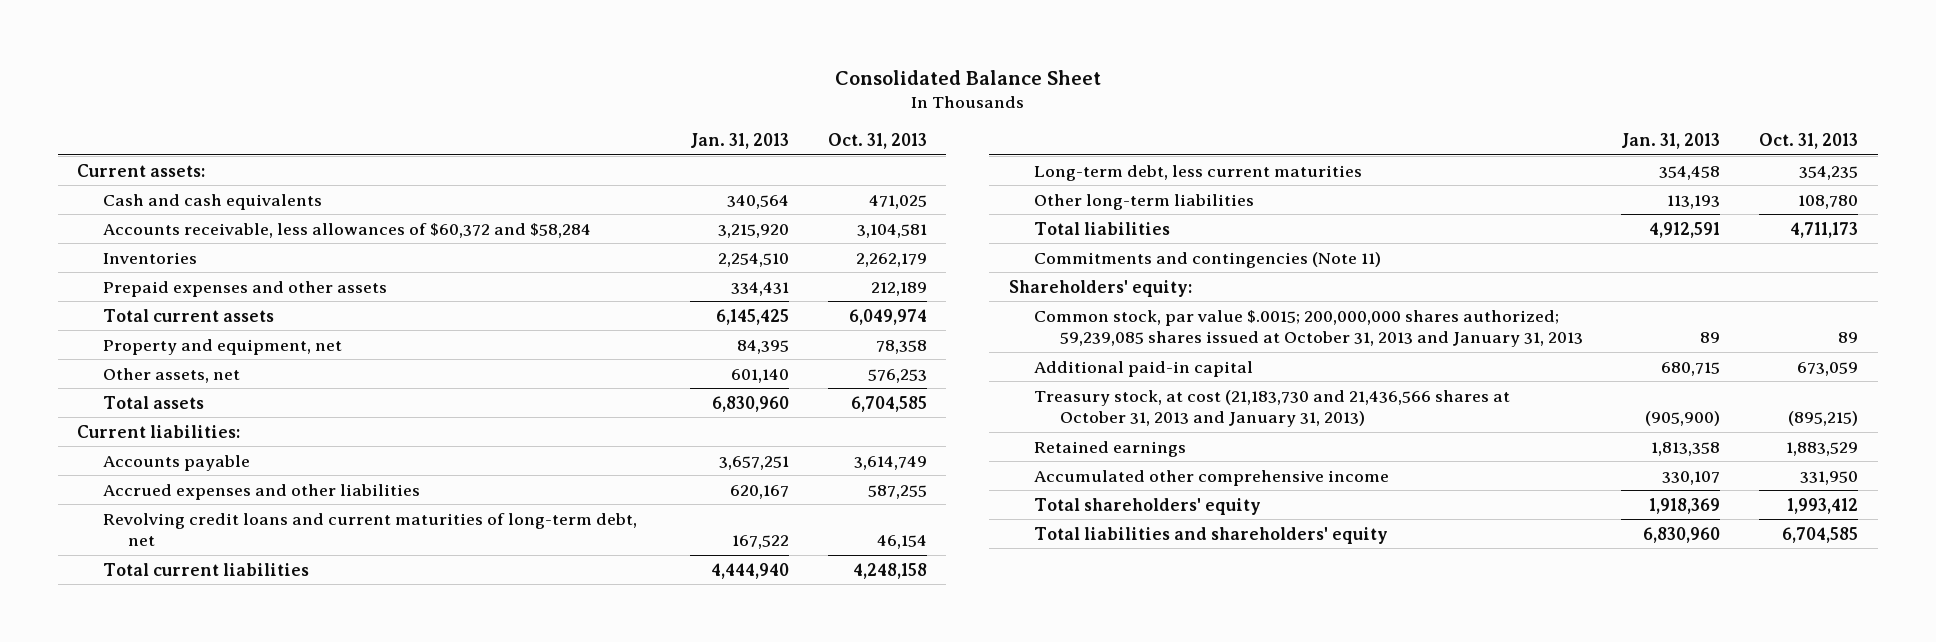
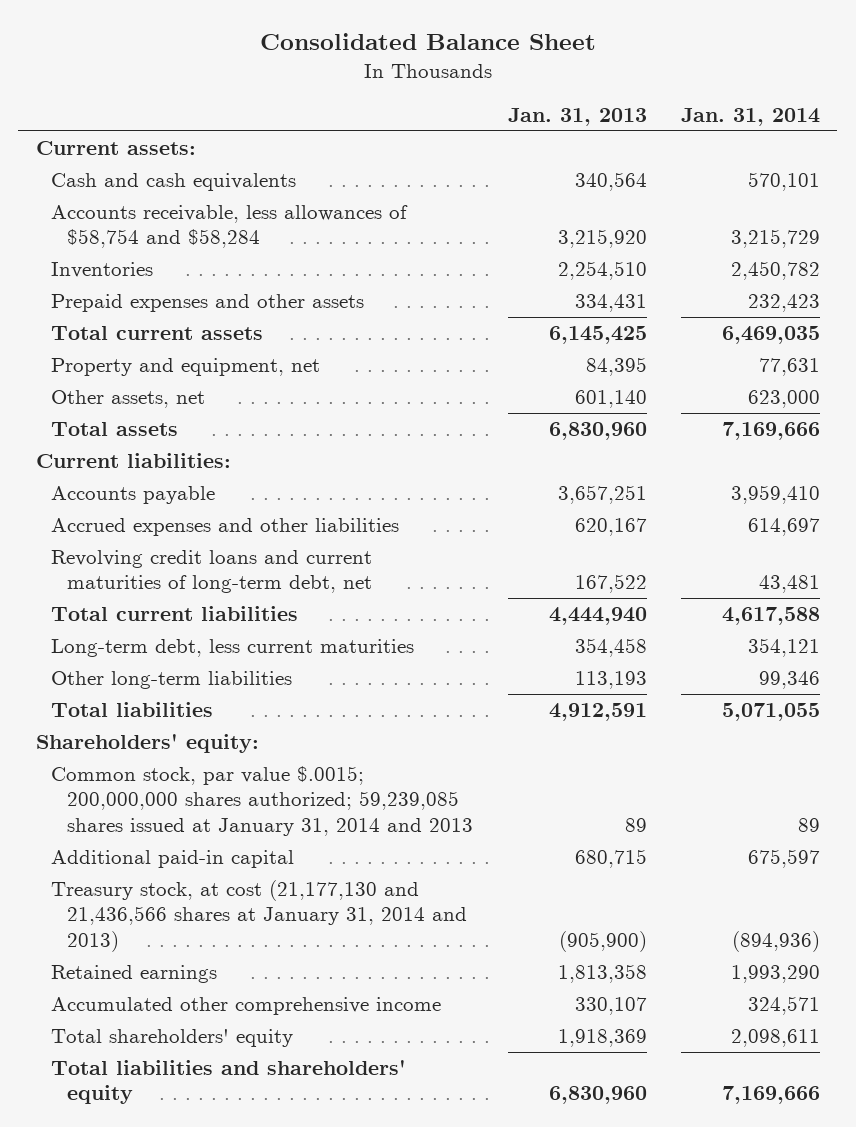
- | Jan. 31, 2013 | Oct. 31, 2013
+ | Jan. 31, 2013 | Jan. 31, 2014
- Accounts receivable, less allowances of $60,372 and $58,284 | 3,215,920 | 3,104,581
+ Accounts receivable, less allowances of $58,754 and $58,284 | 3,215,920 | 3,215,729
- Commitments and contingencies (Note 11)
- Common stock, par value $.0015; 200,000,000 shares authorized; 59,239,085 shares issued at October 31, 2013 and January 31, 2013 | 89 | 89
+ Common stock, par value $.0015; 200,000,000 shares authorized; 59,239,085 shares issued at January 31, 2014 and 2013 | 89 | 89
- Treasury stock, at cost (21,183,730 and 21,436,566 shares at October 31, 2013 and January 31, 2013) | (905,900) | (895,215)
+ Treasury stock, at cost (21,177,130 and 21,436,566 shares at January 31, 2014 and 2013) | (905,900) | (894,936)

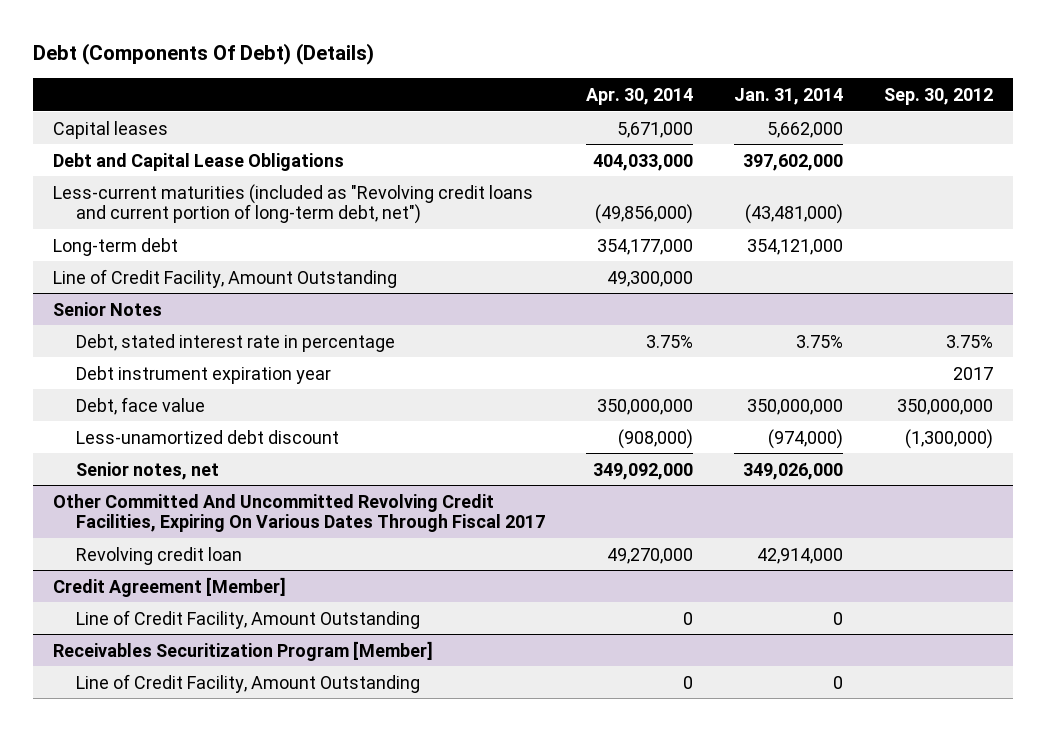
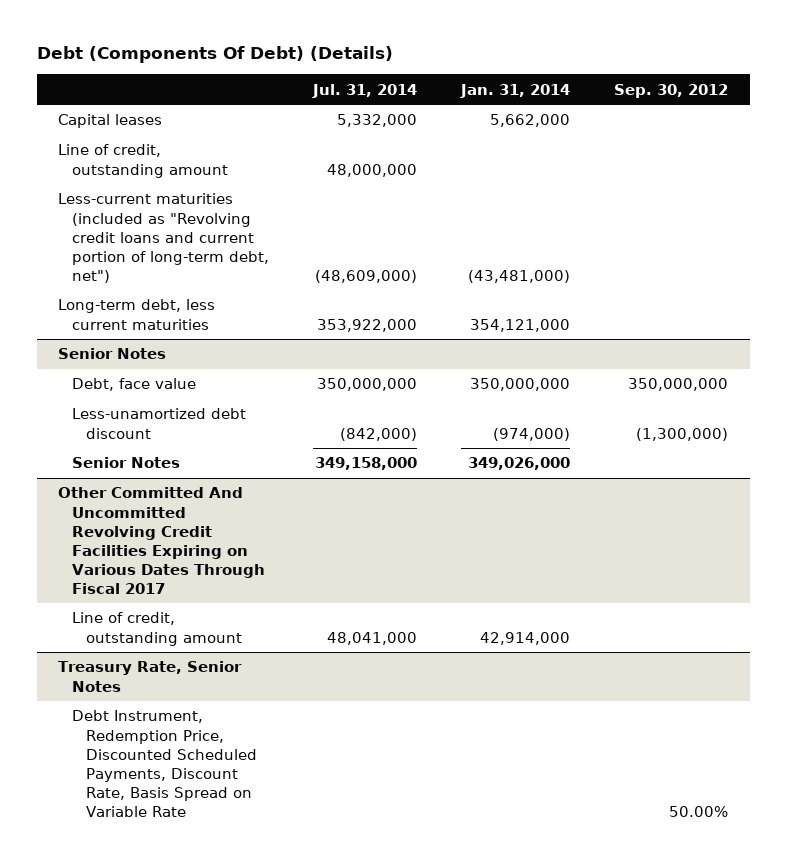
- | Apr. 30, 2014 | Jan. 31, 2014 | Sep. 30, 2012
+ | Jul. 31, 2014 | Jan. 31, 2014 | Sep. 30, 2012
- Debt and Capital Lease Obligations | 404,033,000 | 397,602,000 |
+ Line of credit, outstanding amount | 48,000,000 | |
- Long-term debt | 354,177,000 | 354,121,000 |
- Line of Credit Facility, Amount Outstanding | 49,300,000 | |
+ Long-term debt, less current maturities | 353,922,000 | 354,121,000 |
@ Senior Notes
- Debt, stated interest rate in percentage | 3.75% | 3.75% | 3.75%
- Debt instrument expiration year | | | 2017
- Senior notes, net | 349,092,000 | 349,026,000 |
- Other Committed And Uncommitted Revolving Credit Facilities, Expiring On Various Dates Through Fiscal 2017
- Revolving credit loan | 49,270,000 | 42,914,000 |
- Credit Agreement [Member]
- Line of Credit Facility, Amount Outstanding | 0 | 0 |
- Receivables Securitization Program [Member]
- Line of Credit Facility, Amount Outstanding | 0 | 0 |
@ Senior Notes
+ Senior Notes | 349,158,000 | 349,026,000 |
+ Other Committed And Uncommitted Revolving Credit Facilities Expiring on Various Dates Through Fiscal 2017
+ Line of credit, outstanding amount | 48,041,000 | 42,914,000 |
+ Treasury Rate, Senior Notes
+ Debt Instrument, Redemption Price, Discounted Scheduled Payments, Discount Rate, Basis Spread on Variable Rate | | | 50.00%

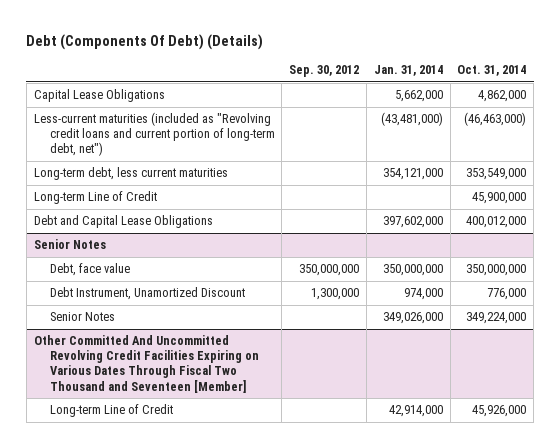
- | Jul. 31, 2014 | Jan. 31, 2014 | Sep. 30, 2012
+ | Sep. 30, 2012 | Jan. 31, 2014 | Oct. 31, 2014
- Capital leases | 5,332,000 | 5,662,000 |
- Line of credit, outstanding amount | 48,000,000 | |
+ Capital Lease Obligations | | 5,662,000 | 4,862,000
+ Long-term Line of Credit | | | 45,900,000
+ Debt and Capital Lease Obligations | | 397,602,000 | 400,012,000
@ Senior Notes
- Less-unamortized debt discount | (842,000) | (974,000) | (1,300,000)
+ Debt Instrument, Unamortized Discount | 1,300,000 | 974,000 | 776,000
- Other Committed And Uncommitted Revolving Credit Facilities Expiring on Various Dates Through Fiscal 2017
- Line of credit, outstanding amount | 48,041,000 | 42,914,000 |
- Treasury Rate, Senior Notes
- Debt Instrument, Redemption Price, Discounted Scheduled Payments, Discount Rate, Basis Spread on Variable Rate | | | 50.00%
+ Other Committed And Uncommitted Revolving Credit Facilities Expiring on Various Dates Through Fiscal Two Thousand and Seventeen [Member]
+ Long-term Line of Credit | | 42,914,000 | 45,926,000

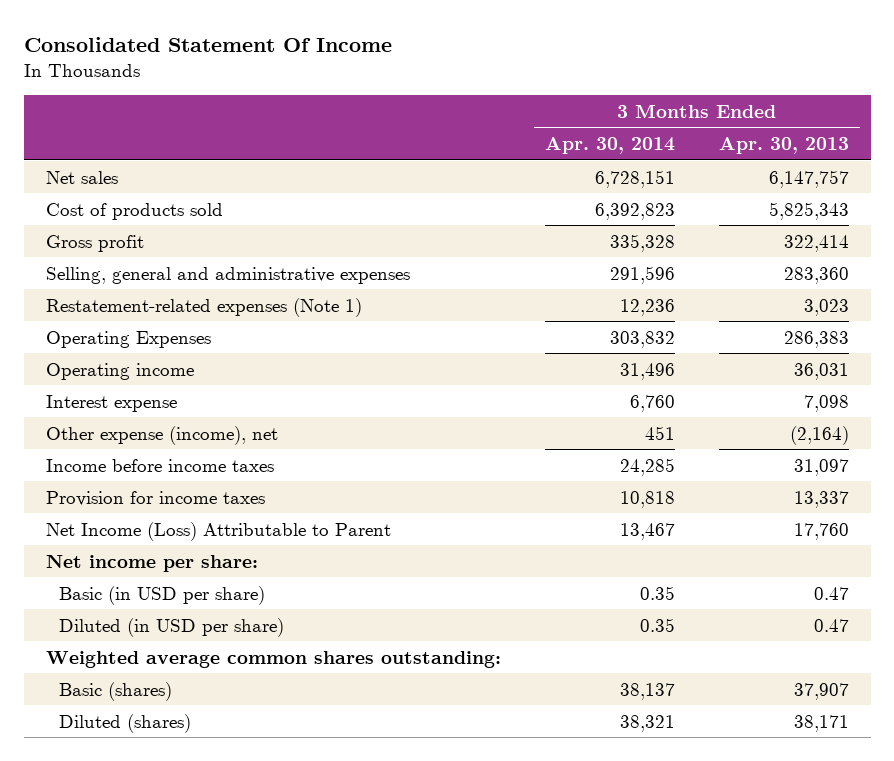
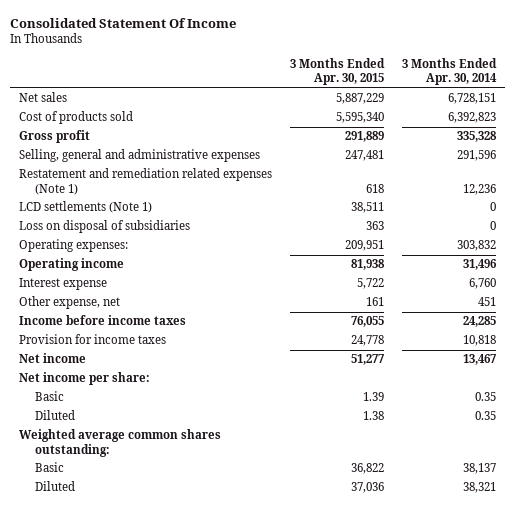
- | 3 Months Ended Apr. 30, 2014 | 3 Months Ended Apr. 30, 2013
+ | 3 Months Ended Apr. 30, 2015 | 3 Months Ended Apr. 30, 2014
- Restatement-related expenses (Note 1) | 12,236 | 3,023
- Operating Expenses | 303,832 | 286,383
+ Restatement and remediation related expenses (Note 1) | 618 | 12,236
+ LCD settlements (Note 1) | 38,511 | 0
+ Loss on disposal of subsidiaries | 363 | 0
+ Operating expenses: | 209,951 | 303,832
- Other expense (income), net | 451 | (2,164)
+ Other expense, net | 161 | 451
- Net Income (Loss) Attributable to Parent | 13,467 | 17,760
+ Net income | 51,277 | 13,467
- Basic (in USD per share) | 0.35 | 0.47
- Diluted (in USD per share) | 0.35 | 0.47
+ Basic | 1.39 | 0.35
+ Diluted | 1.38 | 0.35
- Basic (shares) | 38,137 | 37,907
- Diluted (shares) | 38,321 | 38,171
+ Basic | 36,822 | 38,137
+ Diluted | 37,036 | 38,321

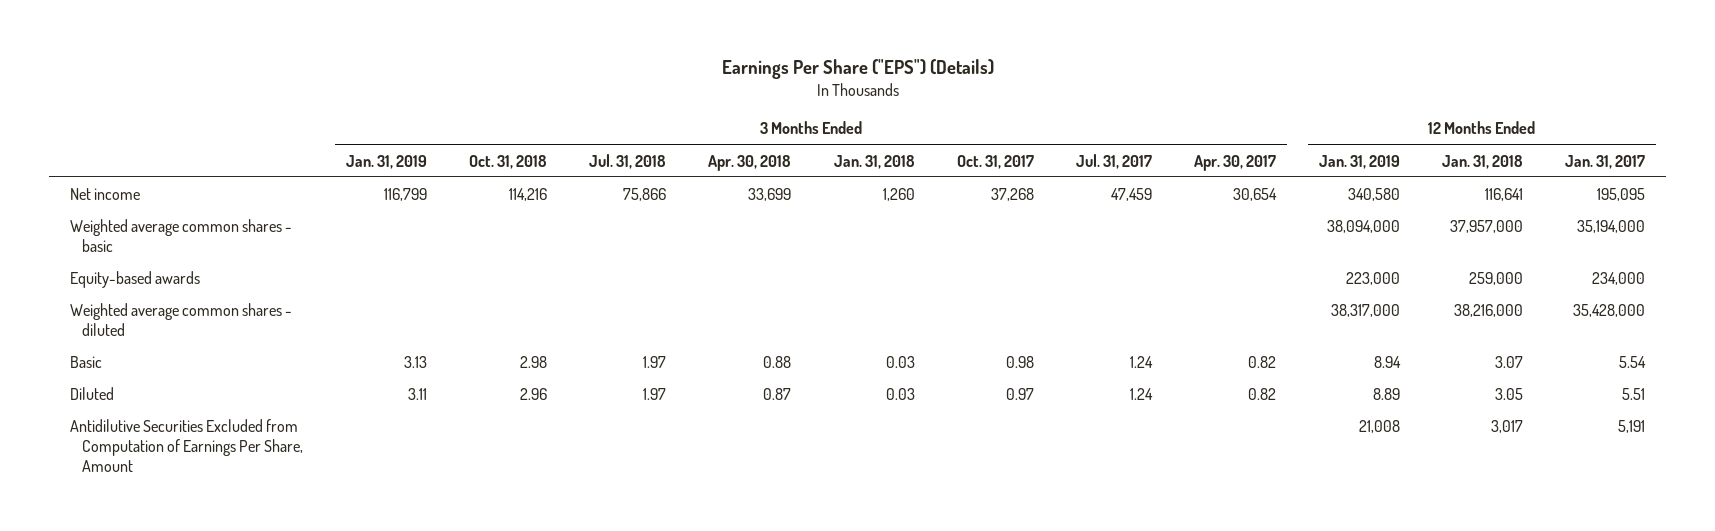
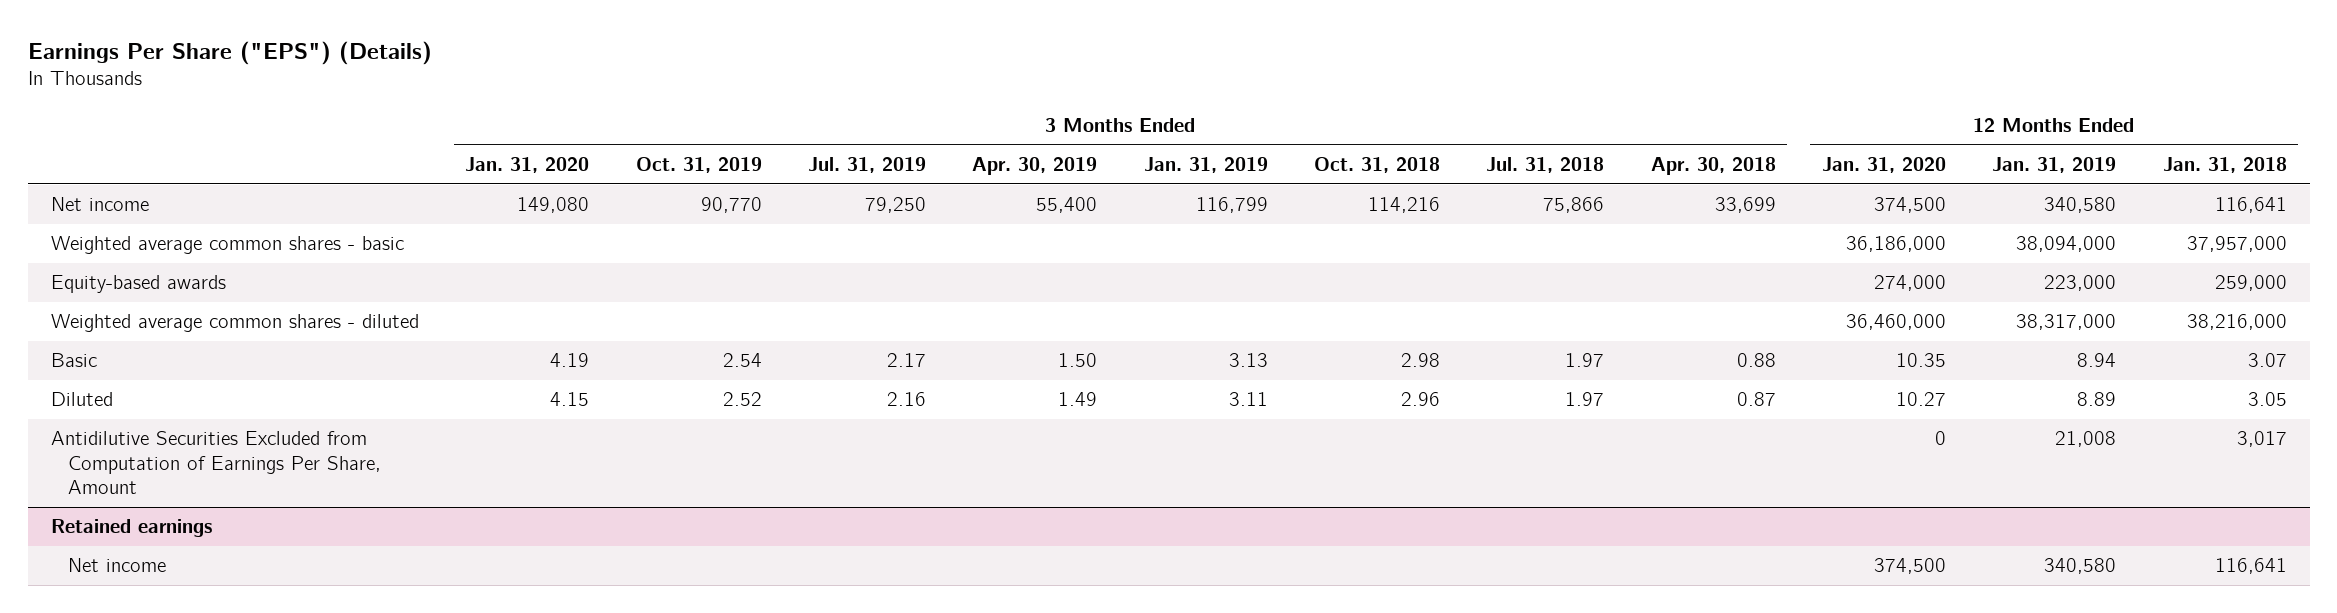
- | 3 Months Ended Jan. 31, 2019 | 3 Months Ended Oct. 31, 2018 | 3 Months Ended Jul. 31, 2018 | 3 Months Ended Apr. 30, 2018 | 3 Months Ended Jan. 31, 2018 | 3 Months Ended Oct. 31, 2017 | 3 Months Ended Jul. 31, 2017 | 3 Months Ended Apr. 30, 2017 | 12 Months Ended Jan. 31, 2019 | 12 Months Ended Jan. 31, 2018 | 12 Months Ended Jan. 31, 2017
+ | 3 Months Ended Jan. 31, 2020 | 3 Months Ended Oct. 31, 2019 | 3 Months Ended Jul. 31, 2019 | 3 Months Ended Apr. 30, 2019 | 3 Months Ended Jan. 31, 2019 | 3 Months Ended Oct. 31, 2018 | 3 Months Ended Jul. 31, 2018 | 3 Months Ended Apr. 30, 2018 | 12 Months Ended Jan. 31, 2020 | 12 Months Ended Jan. 31, 2019 | 12 Months Ended Jan. 31, 2018
+ Retained earnings
+ Net income | | | | | | | | | 374,500 | 340,580 | 116,641

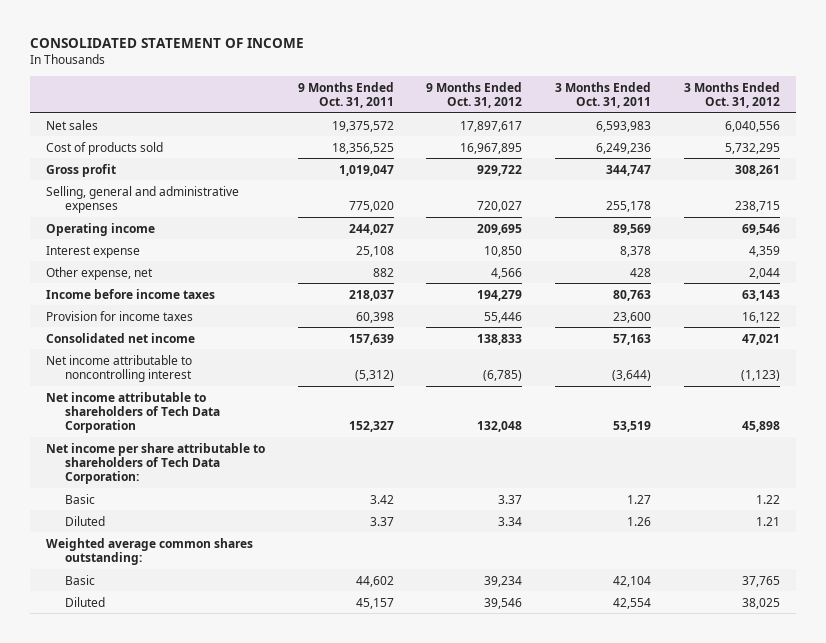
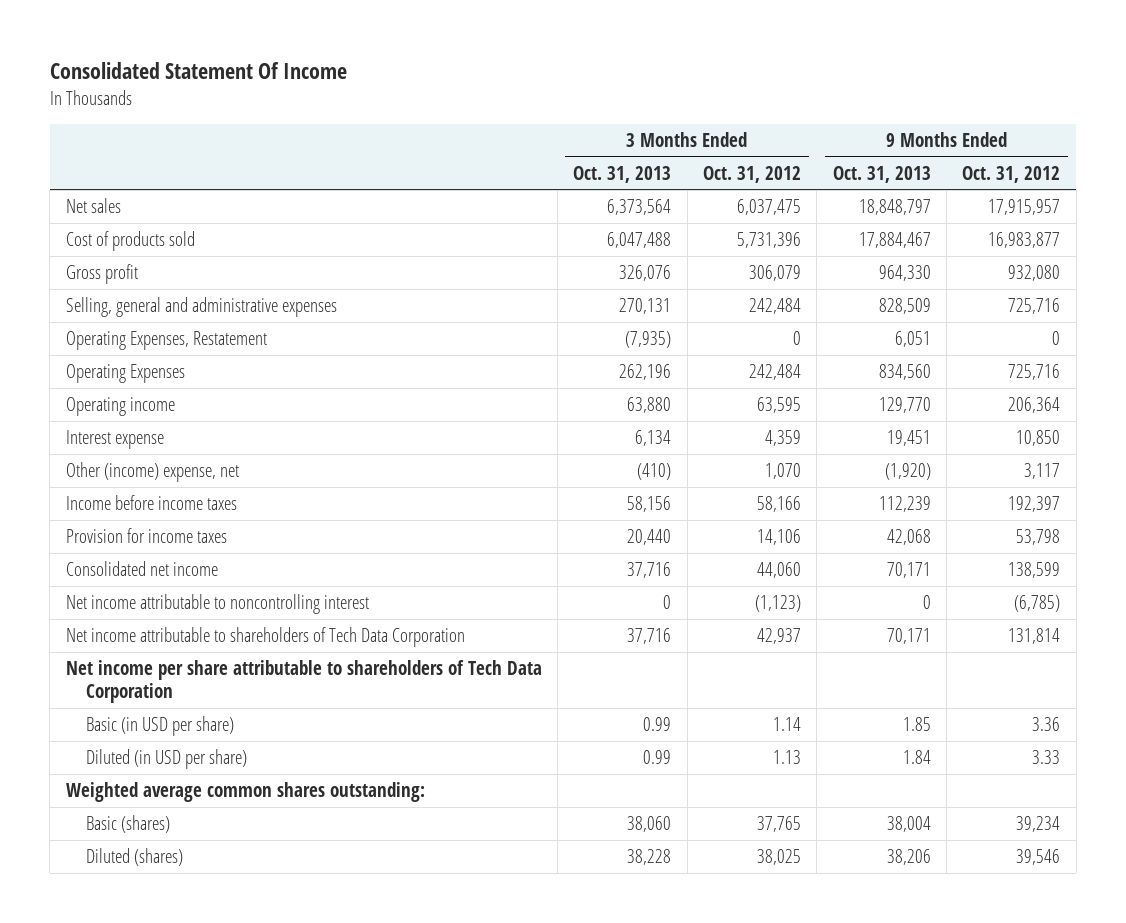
- CONSOLIDATED STATEMENT OF INCOME
+ Consolidated Statement Of Income
- | 9 Months Ended Oct. 31, 2011 | 9 Months Ended Oct. 31, 2012 | 3 Months Ended Oct. 31, 2011 | 3 Months Ended Oct. 31, 2012
+ | 3 Months Ended Oct. 31, 2013 | 3 Months Ended Oct. 31, 2012 | 9 Months Ended Oct. 31, 2013 | 9 Months Ended Oct. 31, 2012
- Net sales | 19,375,572 | 17,897,617 | 6,593,983 | 6,040,556
- Cost of products sold | 18,356,525 | 16,967,895 | 6,249,236 | 5,732,295
- Gross profit | 1,019,047 | 929,722 | 344,747 | 308,261
- Selling, general and administrative expenses | 775,020 | 720,027 | 255,178 | 238,715
- Operating income | 244,027 | 209,695 | 89,569 | 69,546
+ Net sales | 6,373,564 | 6,037,475 | 18,848,797 | 17,915,957
+ Cost of products sold | 6,047,488 | 5,731,396 | 17,884,467 | 16,983,877
+ Gross profit | 326,076 | 306,079 | 964,330 | 932,080
+ Selling, general and administrative expenses | 270,131 | 242,484 | 828,509 | 725,716
+ Operating Expenses, Restatement | (7,935) | 0 | 6,051 | 0
+ Operating Expenses | 262,196 | 242,484 | 834,560 | 725,716
+ Operating income | 63,880 | 63,595 | 129,770 | 206,364
- Other expense, net | 882 | 4,566 | 428 | 2,044
- Income before income taxes | 218,037 | 194,279 | 80,763 | 63,143
- Provision for income taxes | 60,398 | 55,446 | 23,600 | 16,122
- Consolidated net income | 157,639 | 138,833 | 57,163 | 47,021
+ Other (income) expense, net | (410) | 1,070 | (1,920) | 3,117
+ Income before income taxes | 58,156 | 58,166 | 112,239 | 192,397
+ Provision for income taxes | 20,440 | 14,106 | 42,068 | 53,798
+ Consolidated net income | 37,716 | 44,060 | 70,171 | 138,599
- Net income attributable to shareholders of Tech Data Corporation | 152,327 | 132,048 | 53,519 | 45,898
- Net income per share attributable to shareholders of Tech Data Corporation:
- Basic | 3.42 | 3.37 | 1.27 | 1.22
- Diluted | 3.37 | 3.34 | 1.26 | 1.21
+ Net income attributable to shareholders of Tech Data Corporation | 37,716 | 42,937 | 70,171 | 131,814
+ Net income per share attributable to shareholders of Tech Data Corporation
+ Basic (in USD per share) | 0.99 | 1.14 | 1.85 | 3.36
+ Diluted (in USD per share) | 0.99 | 1.13 | 1.84 | 3.33
- Basic | 44,602 | 39,234 | 42,104 | 37,765
- Diluted | 45,157 | 39,546 | 42,554 | 38,025
+ Basic (shares) | 38,060 | 37,765 | 38,004 | 39,234
+ Diluted (shares) | 38,228 | 38,025 | 38,206 | 39,546

